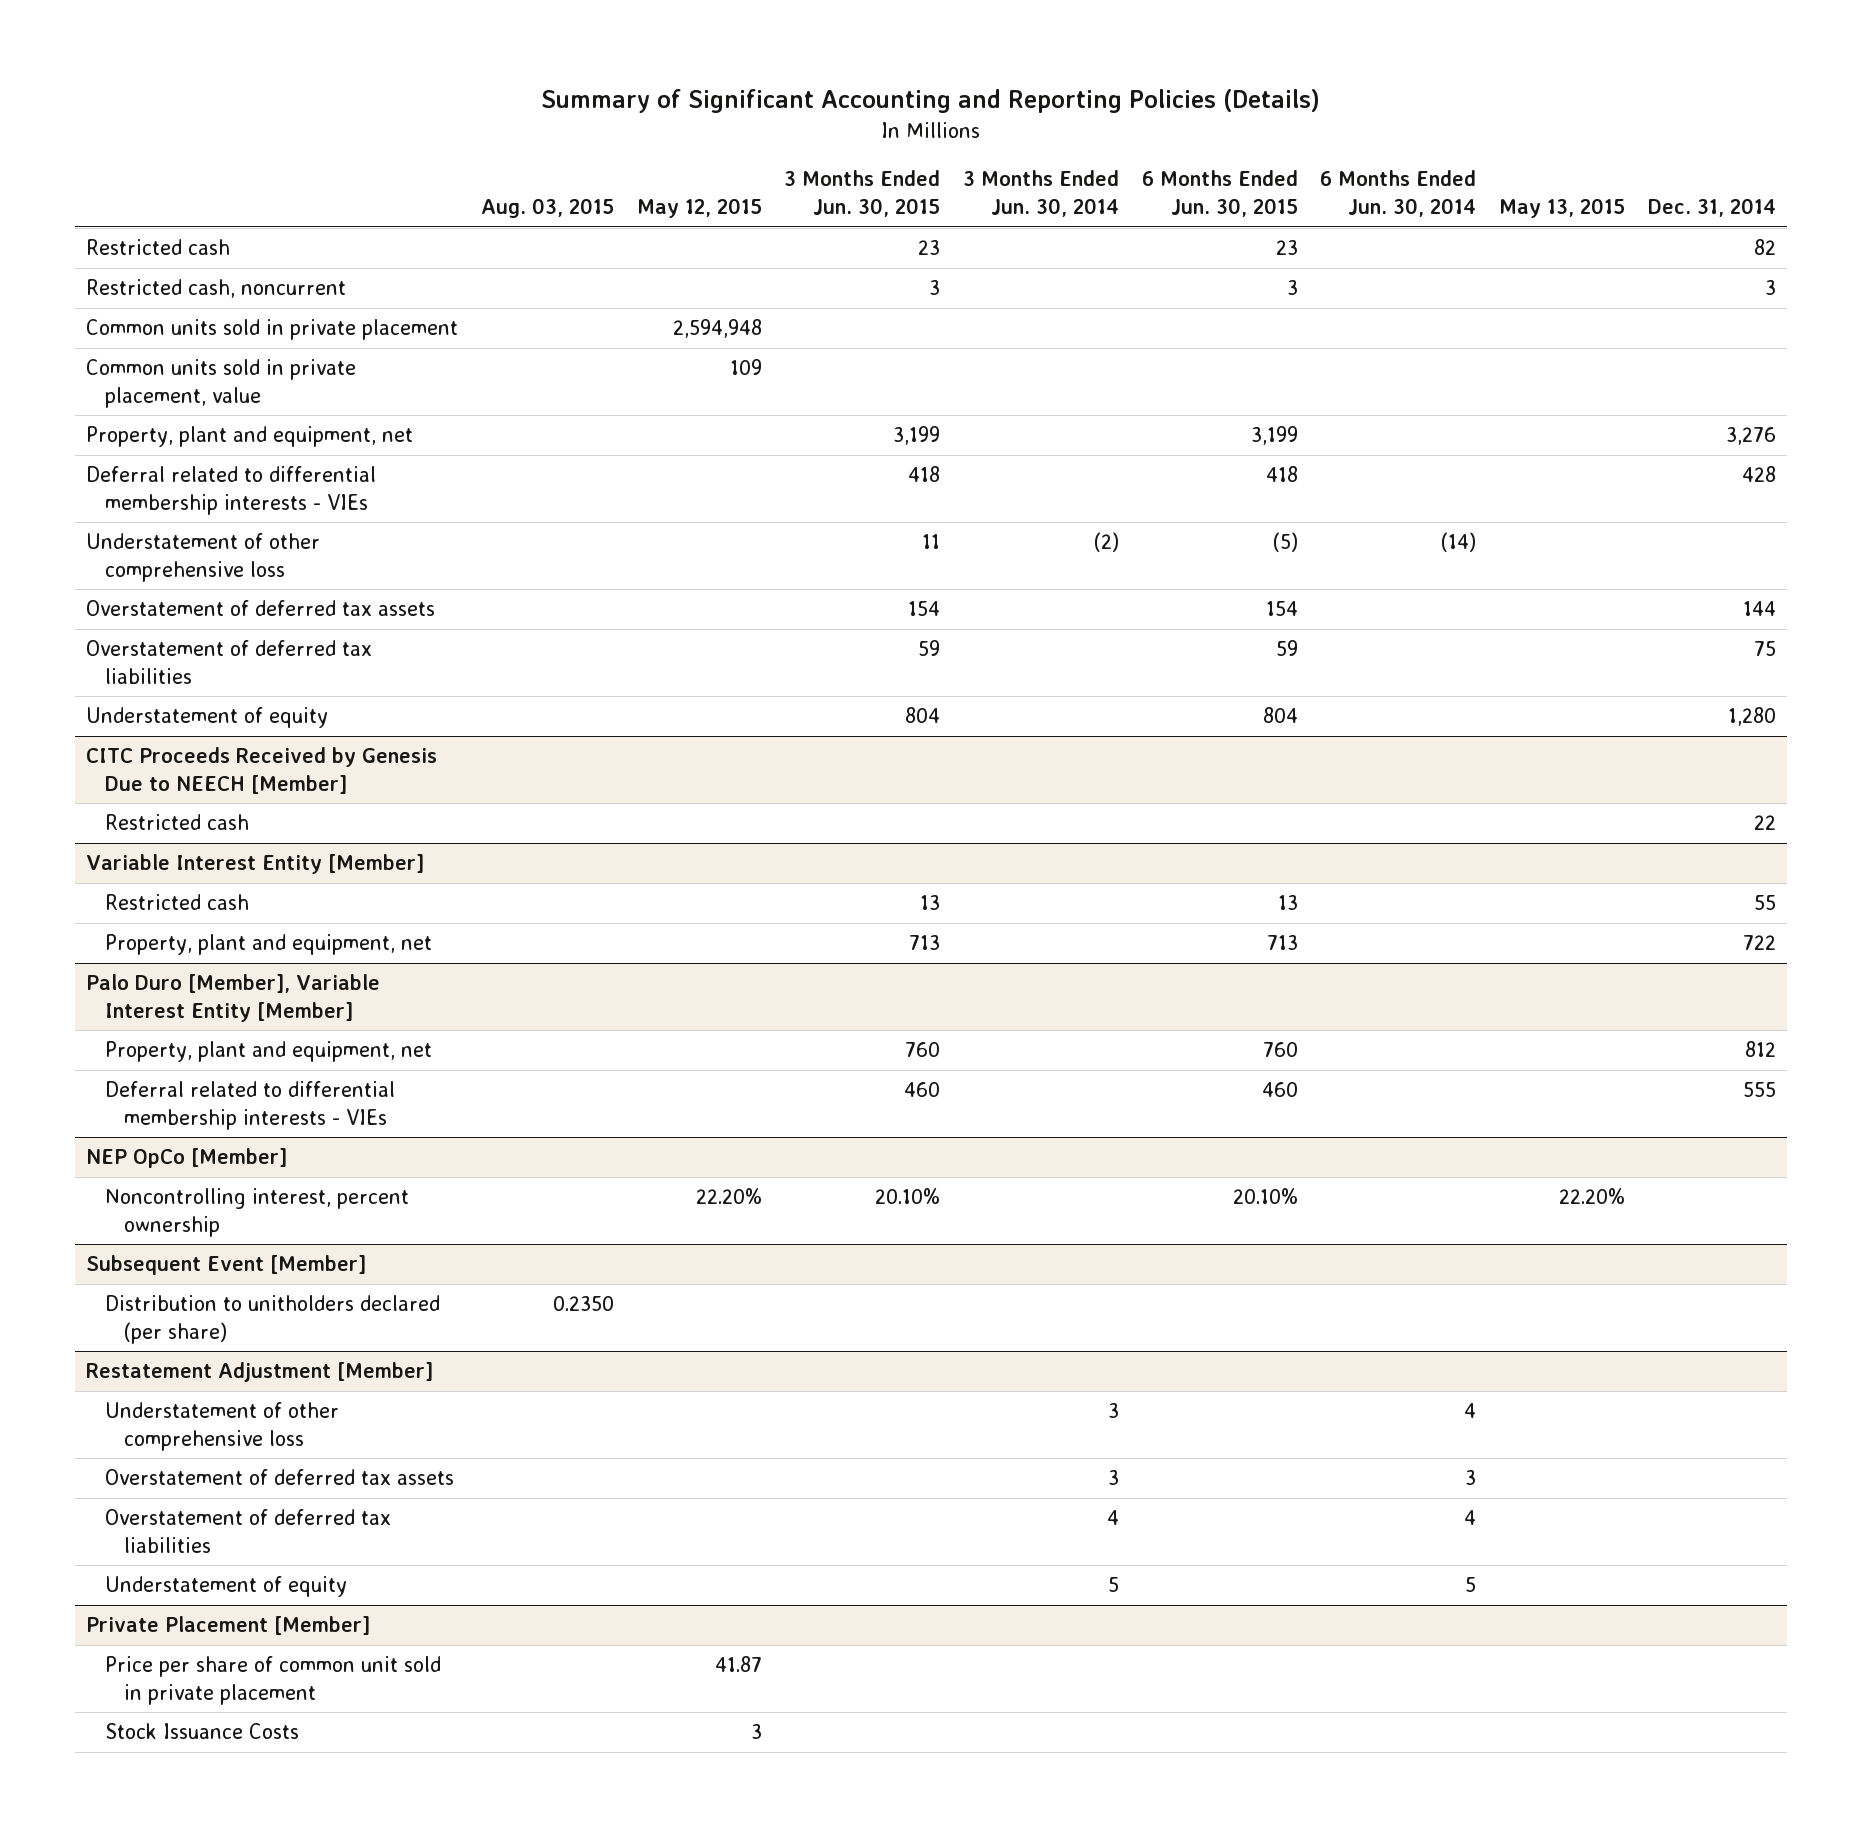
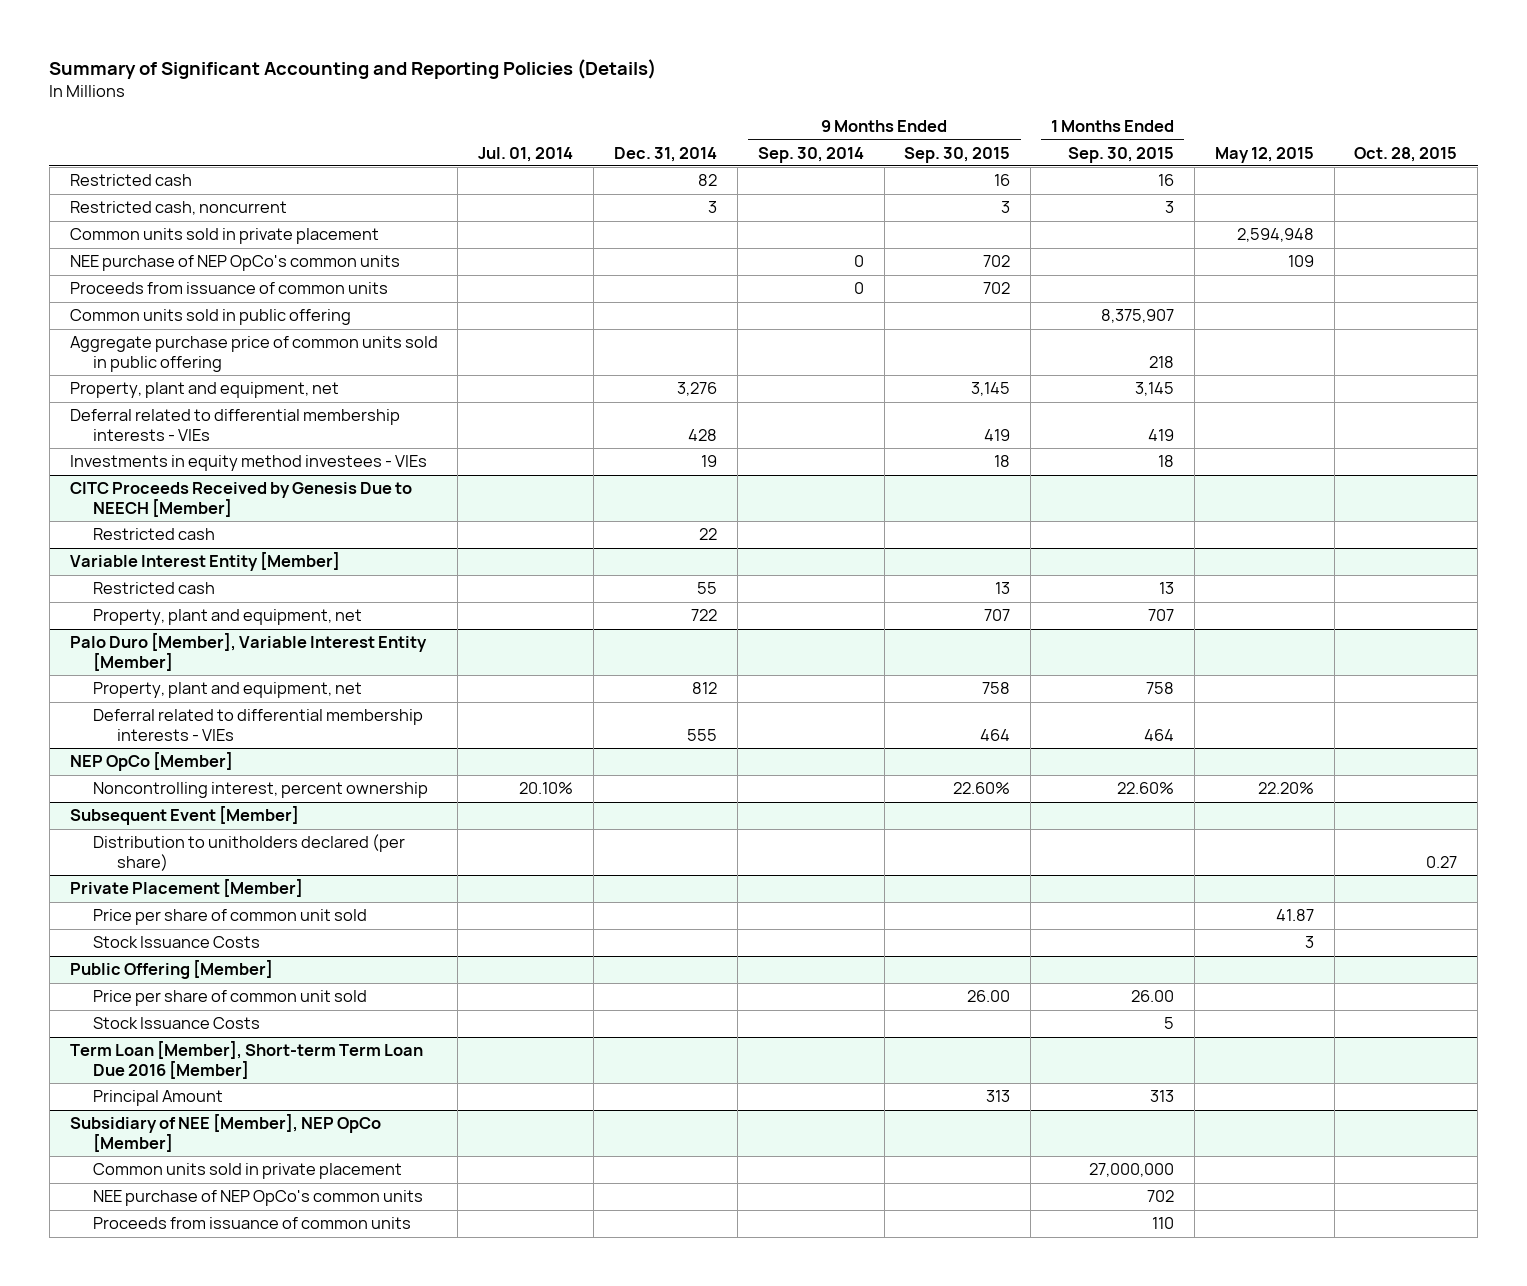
- | Aug. 03, 2015 | May 12, 2015 | 3 Months Ended Jun. 30, 2015 | 3 Months Ended Jun. 30, 2014 | 6 Months Ended Jun. 30, 2015 | 6 Months Ended Jun. 30, 2014 | May 13, 2015 | Dec. 31, 2014
+ | Jul. 01, 2014 | Dec. 31, 2014 | 9 Months Ended Sep. 30, 2014 | 9 Months Ended Sep. 30, 2015 | 1 Months Ended Sep. 30, 2015 | May 12, 2015 | Oct. 28, 2015
- Common units sold in private placement, value | | 109 | | | | | |
+ NEE purchase of NEP OpCo's common units | | | 0 | 702 | | 109 |
+ Proceeds from issuance of common units | | | 0 | 702 | | |
+ Common units sold in public offering | | | | | 8,375,907 | |
+ Aggregate purchase price of common units sold in public offering | | | | | 218 | |
- Understatement of other comprehensive loss | | | 11 | (2) | (5) | (14) | |
- Overstatement of deferred tax assets | | | 154 | | 154 | | | 144
- Overstatement of deferred tax liabilities | | | 59 | | 59 | | | 75
- Understatement of equity | | | 804 | | 804 | | | 1,280
+ Investments in equity method investees - VIEs | | 19 | | 18 | 18 | |
- Restatement Adjustment [Member]
- Understatement of other comprehensive loss | | | | 3 | | 4 | |
- Overstatement of deferred tax assets | | | | 3 | | 3 | |
- Overstatement of deferred tax liabilities | | | | 4 | | 4 | |
- Understatement of equity | | | | 5 | | 5 | |
@ Private Placement [Member]
- Price per share of common unit sold in private placement | | 41.87 | | | | | |
+ Price per share of common unit sold | | | | | | 41.87 |
+ Public Offering [Member]
+ Price per share of common unit sold | | | | 26.00 | 26.00 | |
+ Stock Issuance Costs | | | | | 5 | |
+ Term Loan [Member], Short-term Term Loan Due 2016 [Member]
+ Principal Amount | | | | 313 | 313 | |
+ Subsidiary of NEE [Member], NEP OpCo [Member]
+ Common units sold in private placement | | | | | 27,000,000 | |
+ NEE purchase of NEP OpCo's common units | | | | | 702 | |
+ Proceeds from issuance of common units | | | | | 110 | |

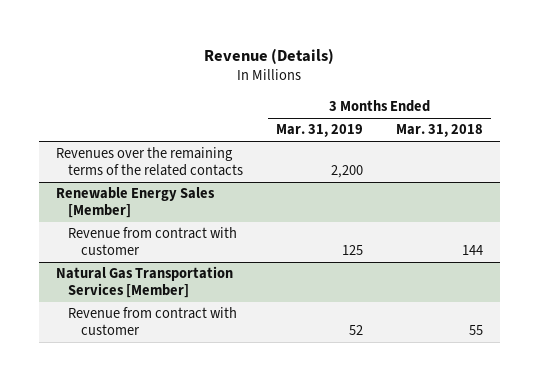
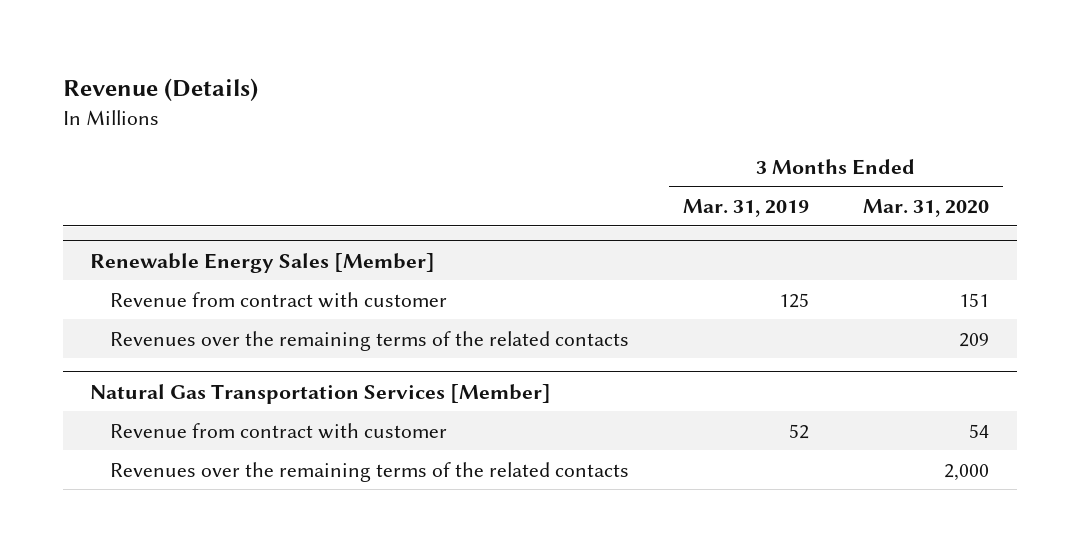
- | 3 Months Ended Mar. 31, 2019 | 3 Months Ended Mar. 31, 2018
+ | 3 Months Ended Mar. 31, 2019 | 3 Months Ended Mar. 31, 2020
- Revenues over the remaining terms of the related contacts | 2,200 |
@ Renewable Energy Sales [Member]
+ Revenues over the remaining terms of the related contacts | | 209
@ Natural Gas Transportation Services [Member]
+ Revenues over the remaining terms of the related contacts | | 2,000

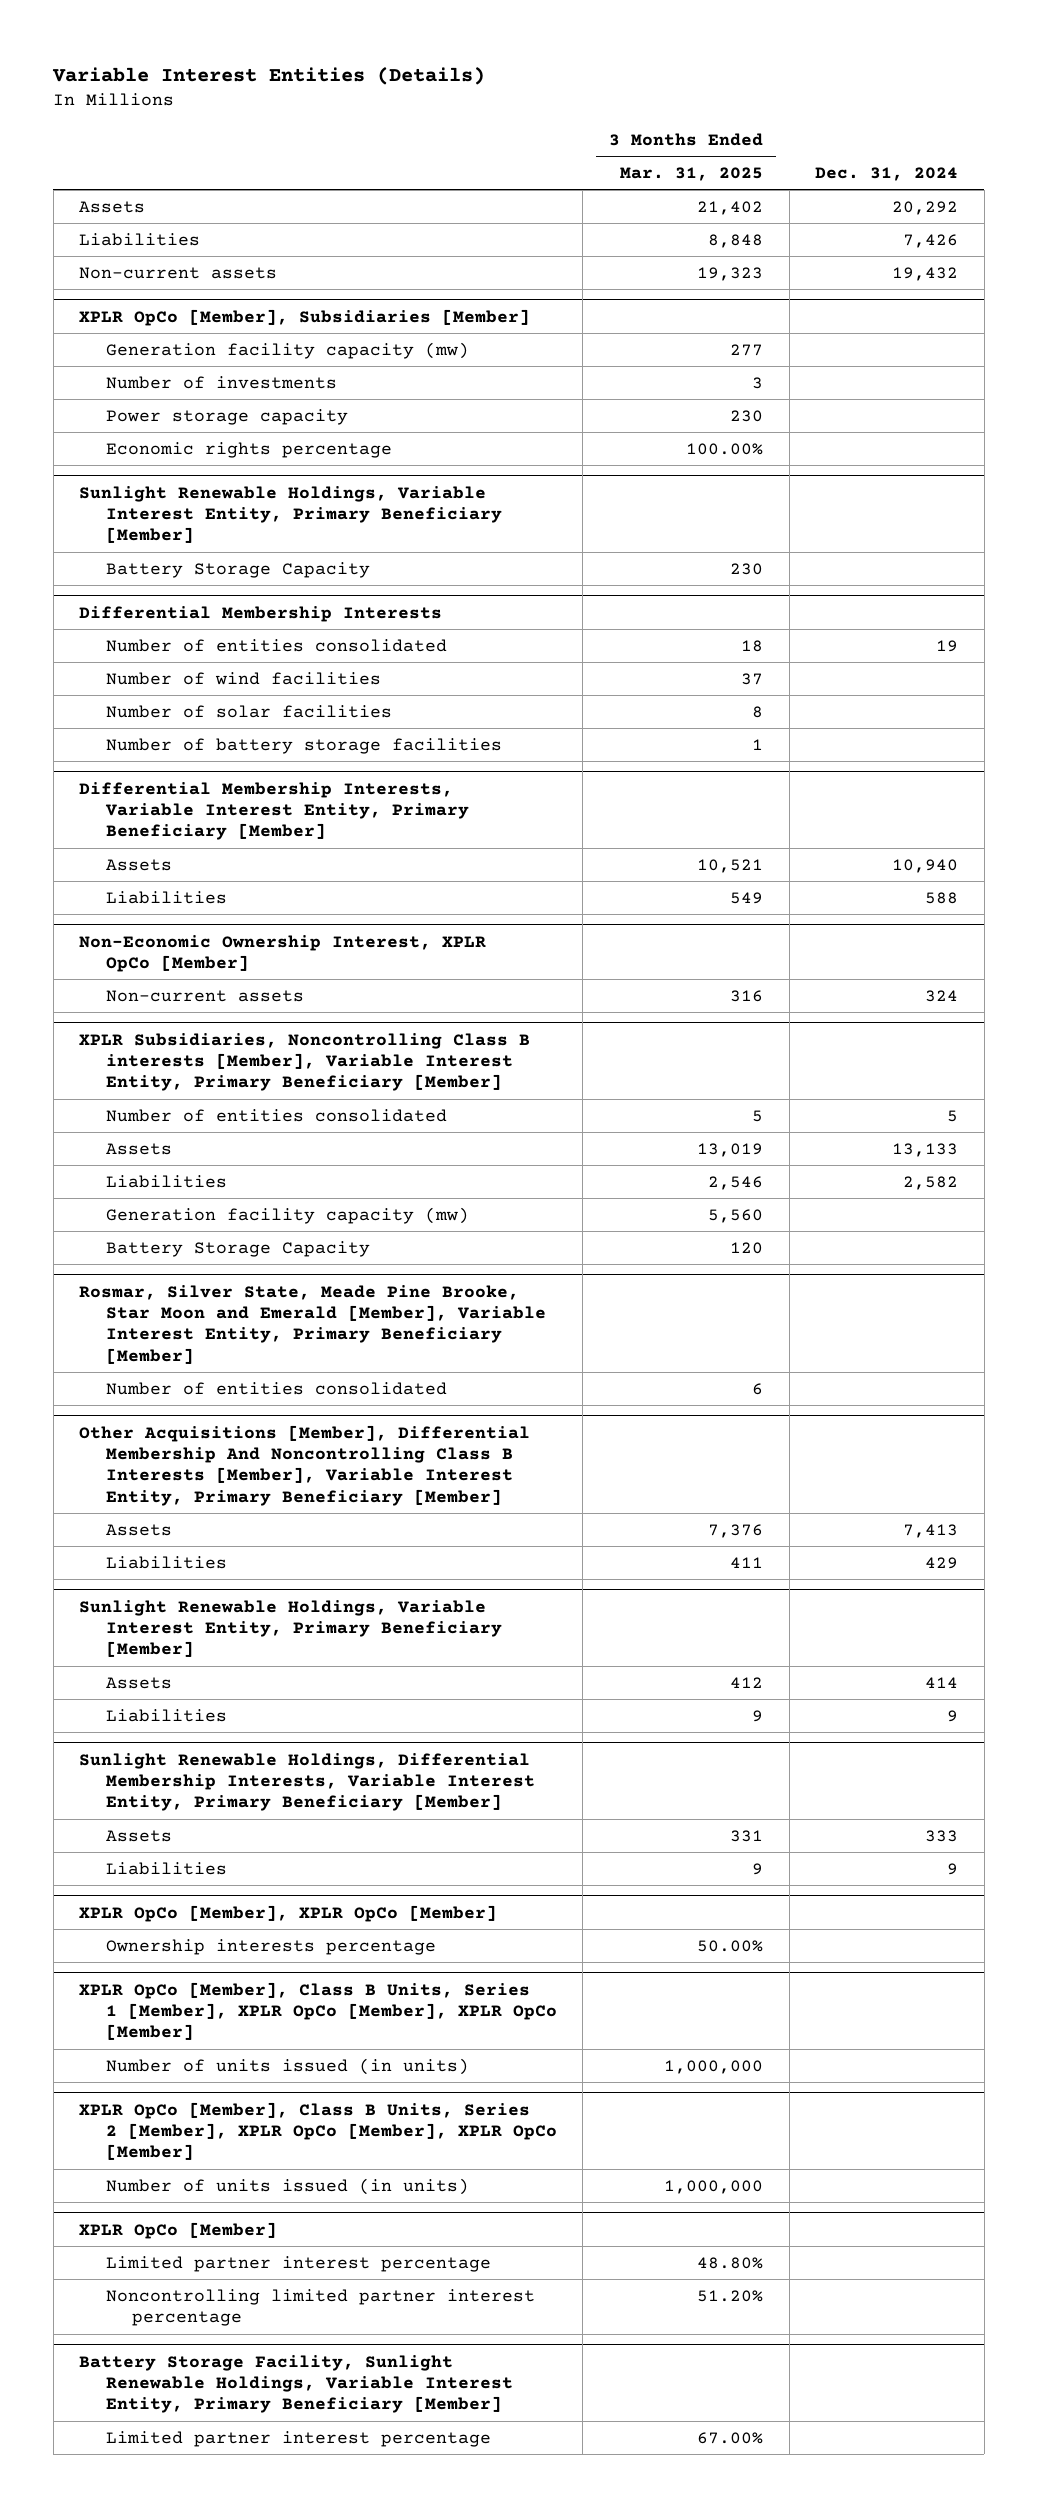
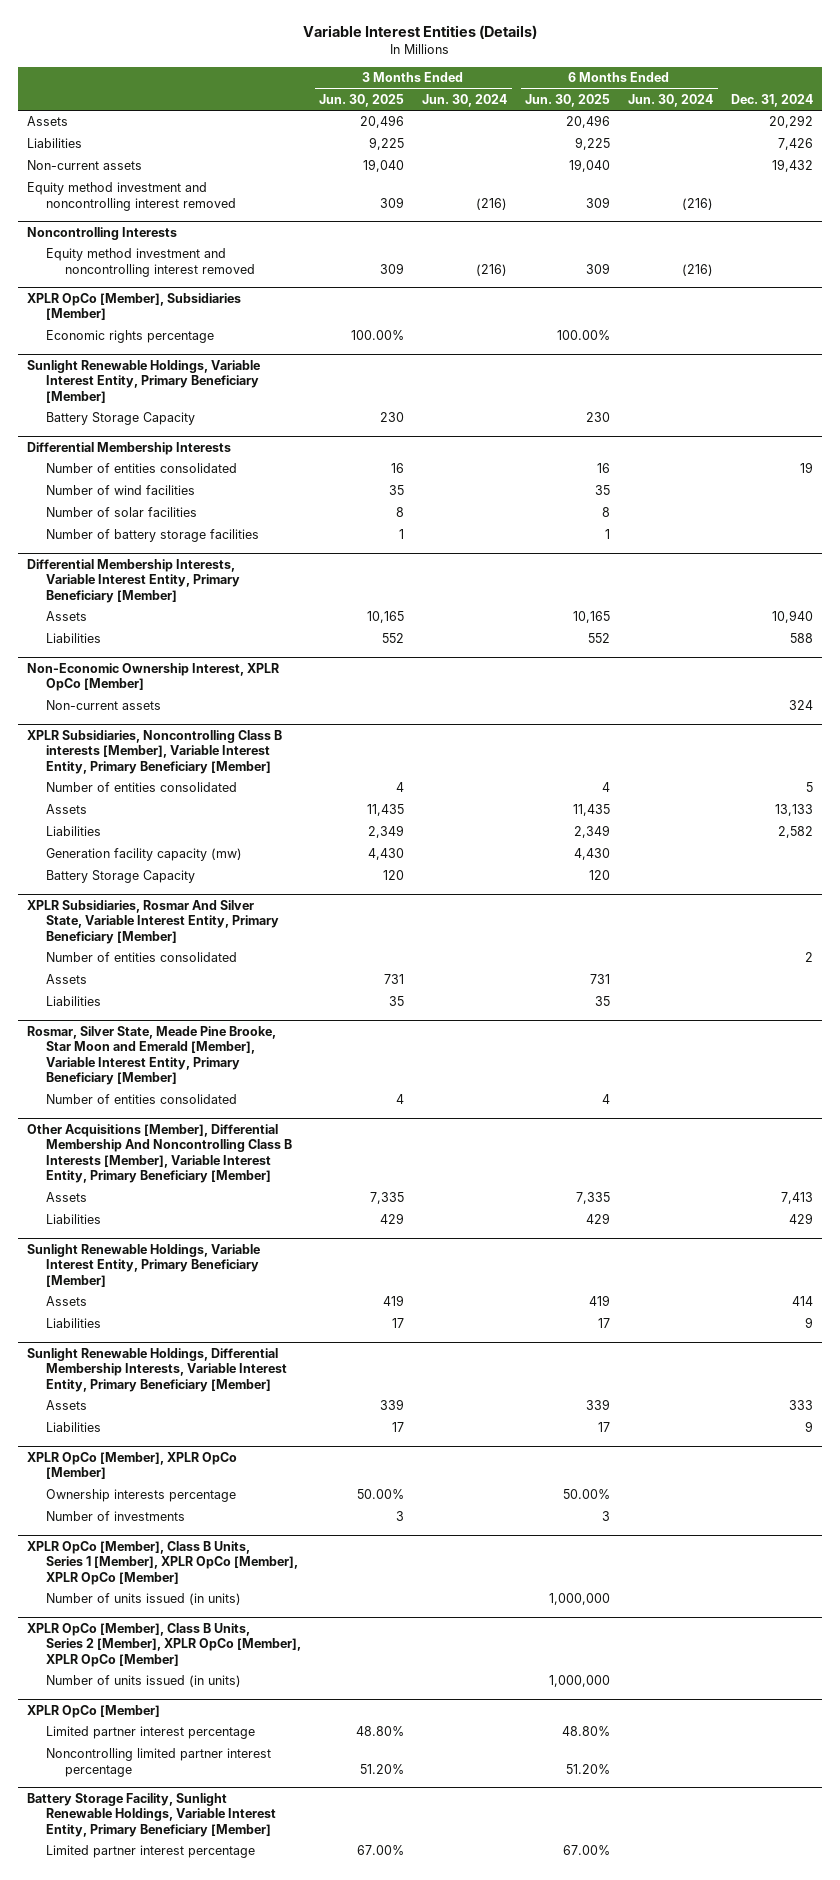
- | 3 Months Ended Mar. 31, 2025 | Dec. 31, 2024
+ | 3 Months Ended Jun. 30, 2025 | 3 Months Ended Jun. 30, 2024 | 6 Months Ended Jun. 30, 2025 | 6 Months Ended Jun. 30, 2024 | Dec. 31, 2024
+ Equity method investment and noncontrolling interest removed | 309 | (216) | 309 | (216) |
+ Noncontrolling Interests
+ Equity method investment and noncontrolling interest removed | 309 | (216) | 309 | (216) |
@ XPLR OpCo [Member], Subsidiaries [Member]
- Generation facility capacity (mw) | 277 |
- Number of investments | 3 |
- Power storage capacity | 230 |
+ XPLR Subsidiaries, Rosmar And Silver State, Variable Interest Entity, Primary Beneficiary [Member]
+ Number of entities consolidated | | | | | 2
+ Assets | 731 | | 731 | |
+ Liabilities | 35 | | 35 | |
@ XPLR OpCo [Member], XPLR OpCo [Member]
+ Number of investments | 3 | | 3 | |

